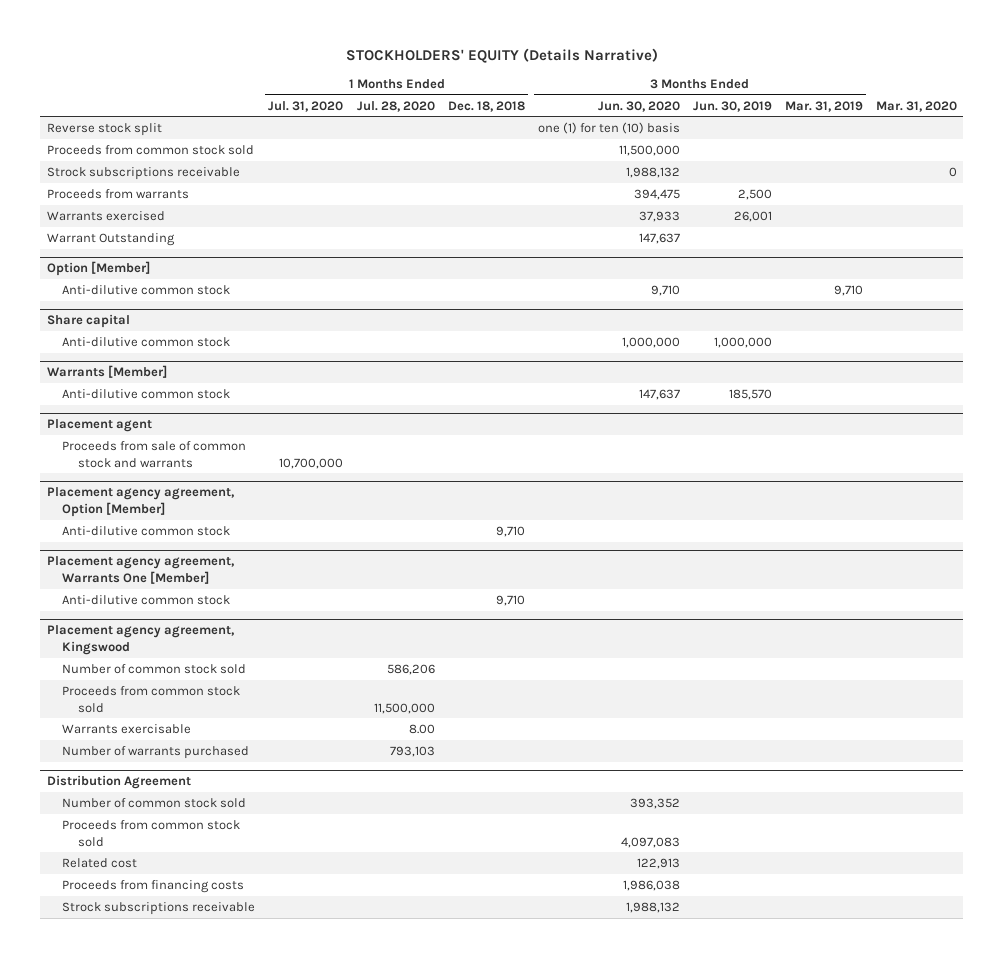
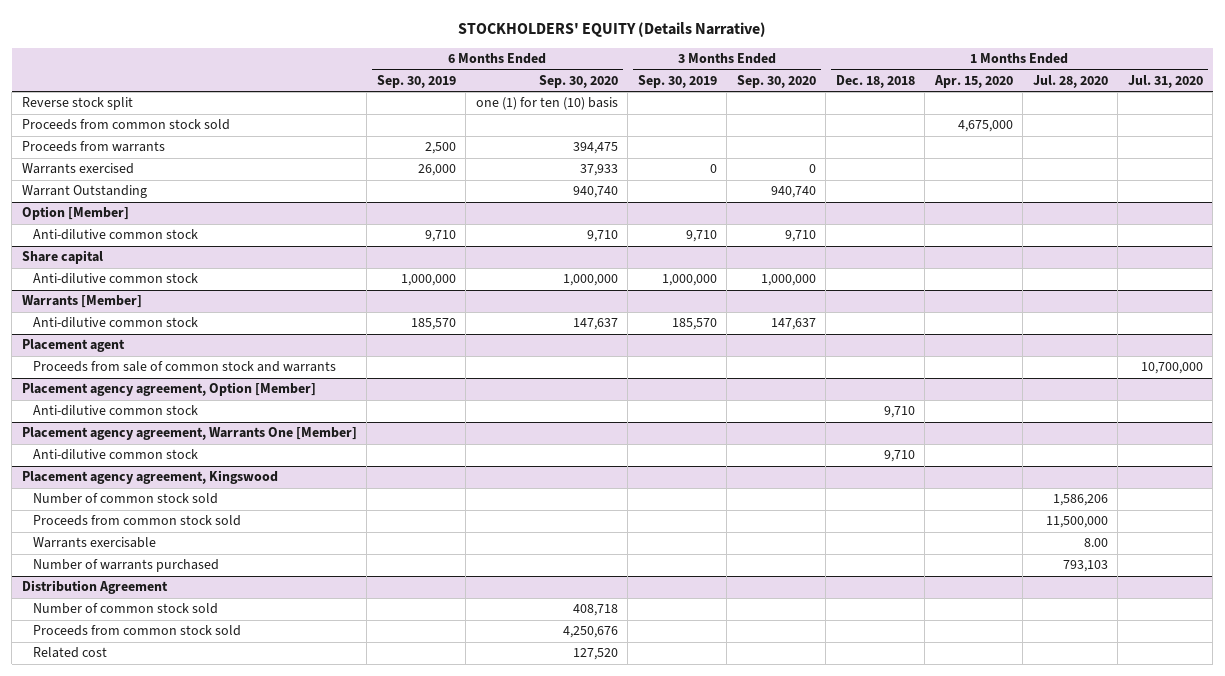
- | 1 Months Ended Jul. 31, 2020 | 1 Months Ended Jul. 28, 2020 | 1 Months Ended Dec. 18, 2018 | 3 Months Ended Jun. 30, 2020 | 3 Months Ended Jun. 30, 2019 | 3 Months Ended Mar. 31, 2019 | Mar. 31, 2020
+ | 6 Months Ended Sep. 30, 2019 | 6 Months Ended Sep. 30, 2020 | 3 Months Ended Sep. 30, 2019 | 3 Months Ended Sep. 30, 2020 | 1 Months Ended Dec. 18, 2018 | 1 Months Ended Apr. 15, 2020 | 1 Months Ended Jul. 28, 2020 | 1 Months Ended Jul. 31, 2020
- Strock subscriptions receivable | | | | 1,988,132 | | | 0
@ Placement agency agreement, Kingswood
- Number of common stock sold | | 586,206 | | | | |
+ Number of common stock sold | | | | | | | 1,586,206 |
@ Distribution Agreement
- Proceeds from financing costs | | | | 1,986,038 | | |
- Strock subscriptions receivable | | | | 1,988,132 | | |

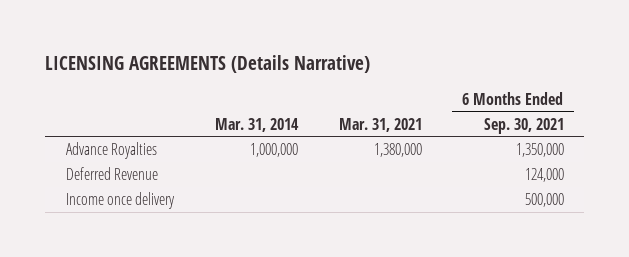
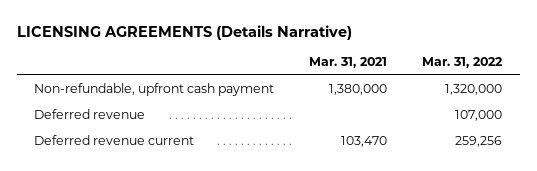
- | Mar. 31, 2014 | Mar. 31, 2021 | 6 Months Ended Sep. 30, 2021
+ | Mar. 31, 2021 | Mar. 31, 2022
- Advance Royalties | 1,000,000 | 1,380,000 | 1,350,000
- Deferred Revenue | | | 124,000
- Income once delivery | | | 500,000
+ Non-refundable, upfront cash payment | 1,380,000 | 1,320,000
+ Deferred revenue | | 107,000
+ Deferred revenue current | 103,470 | 259,256

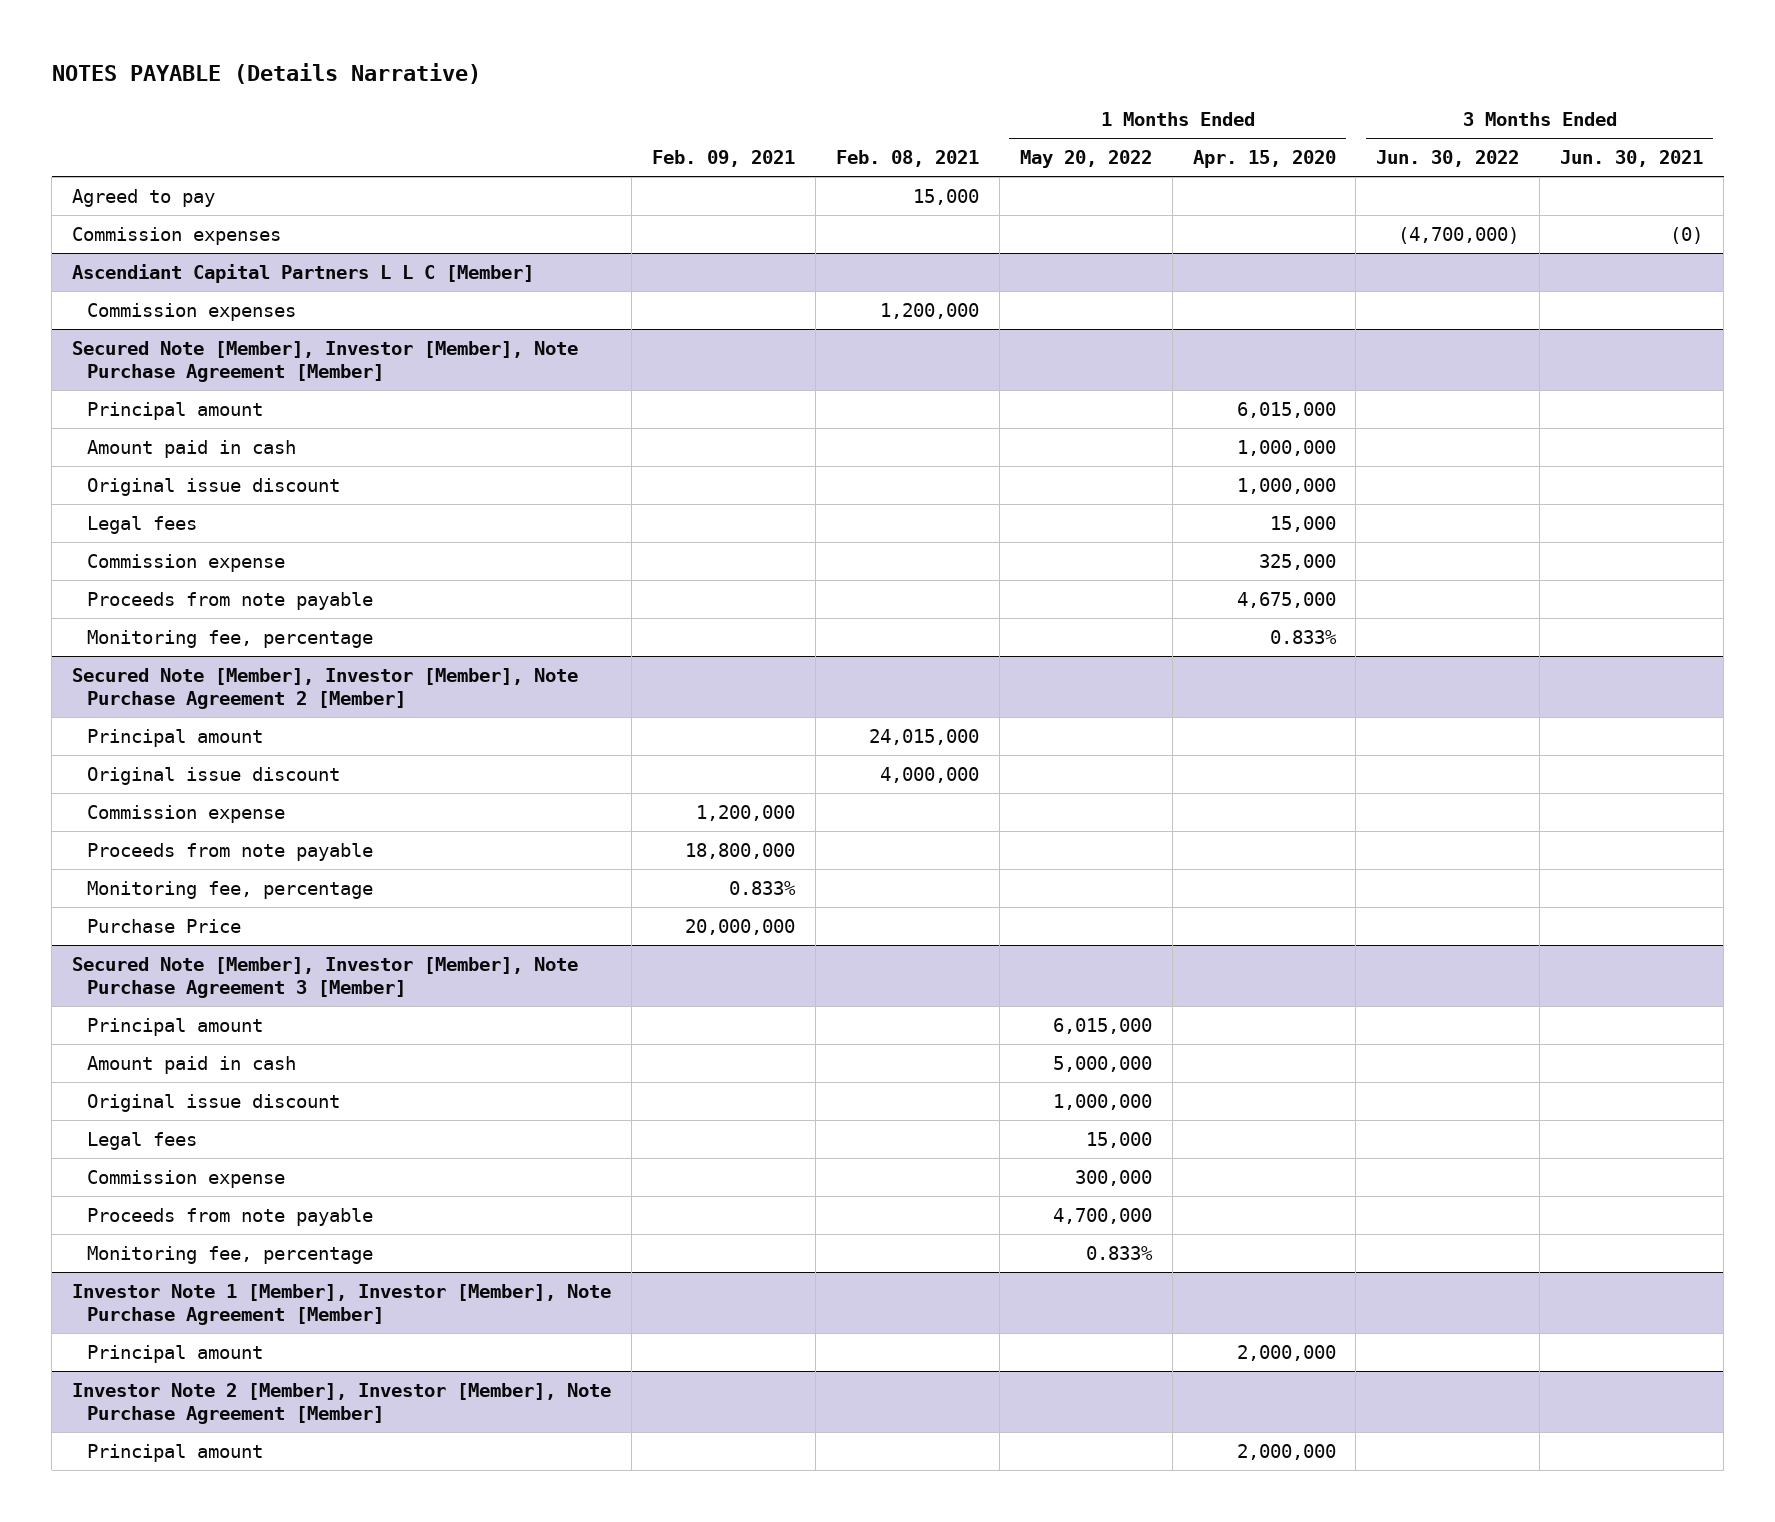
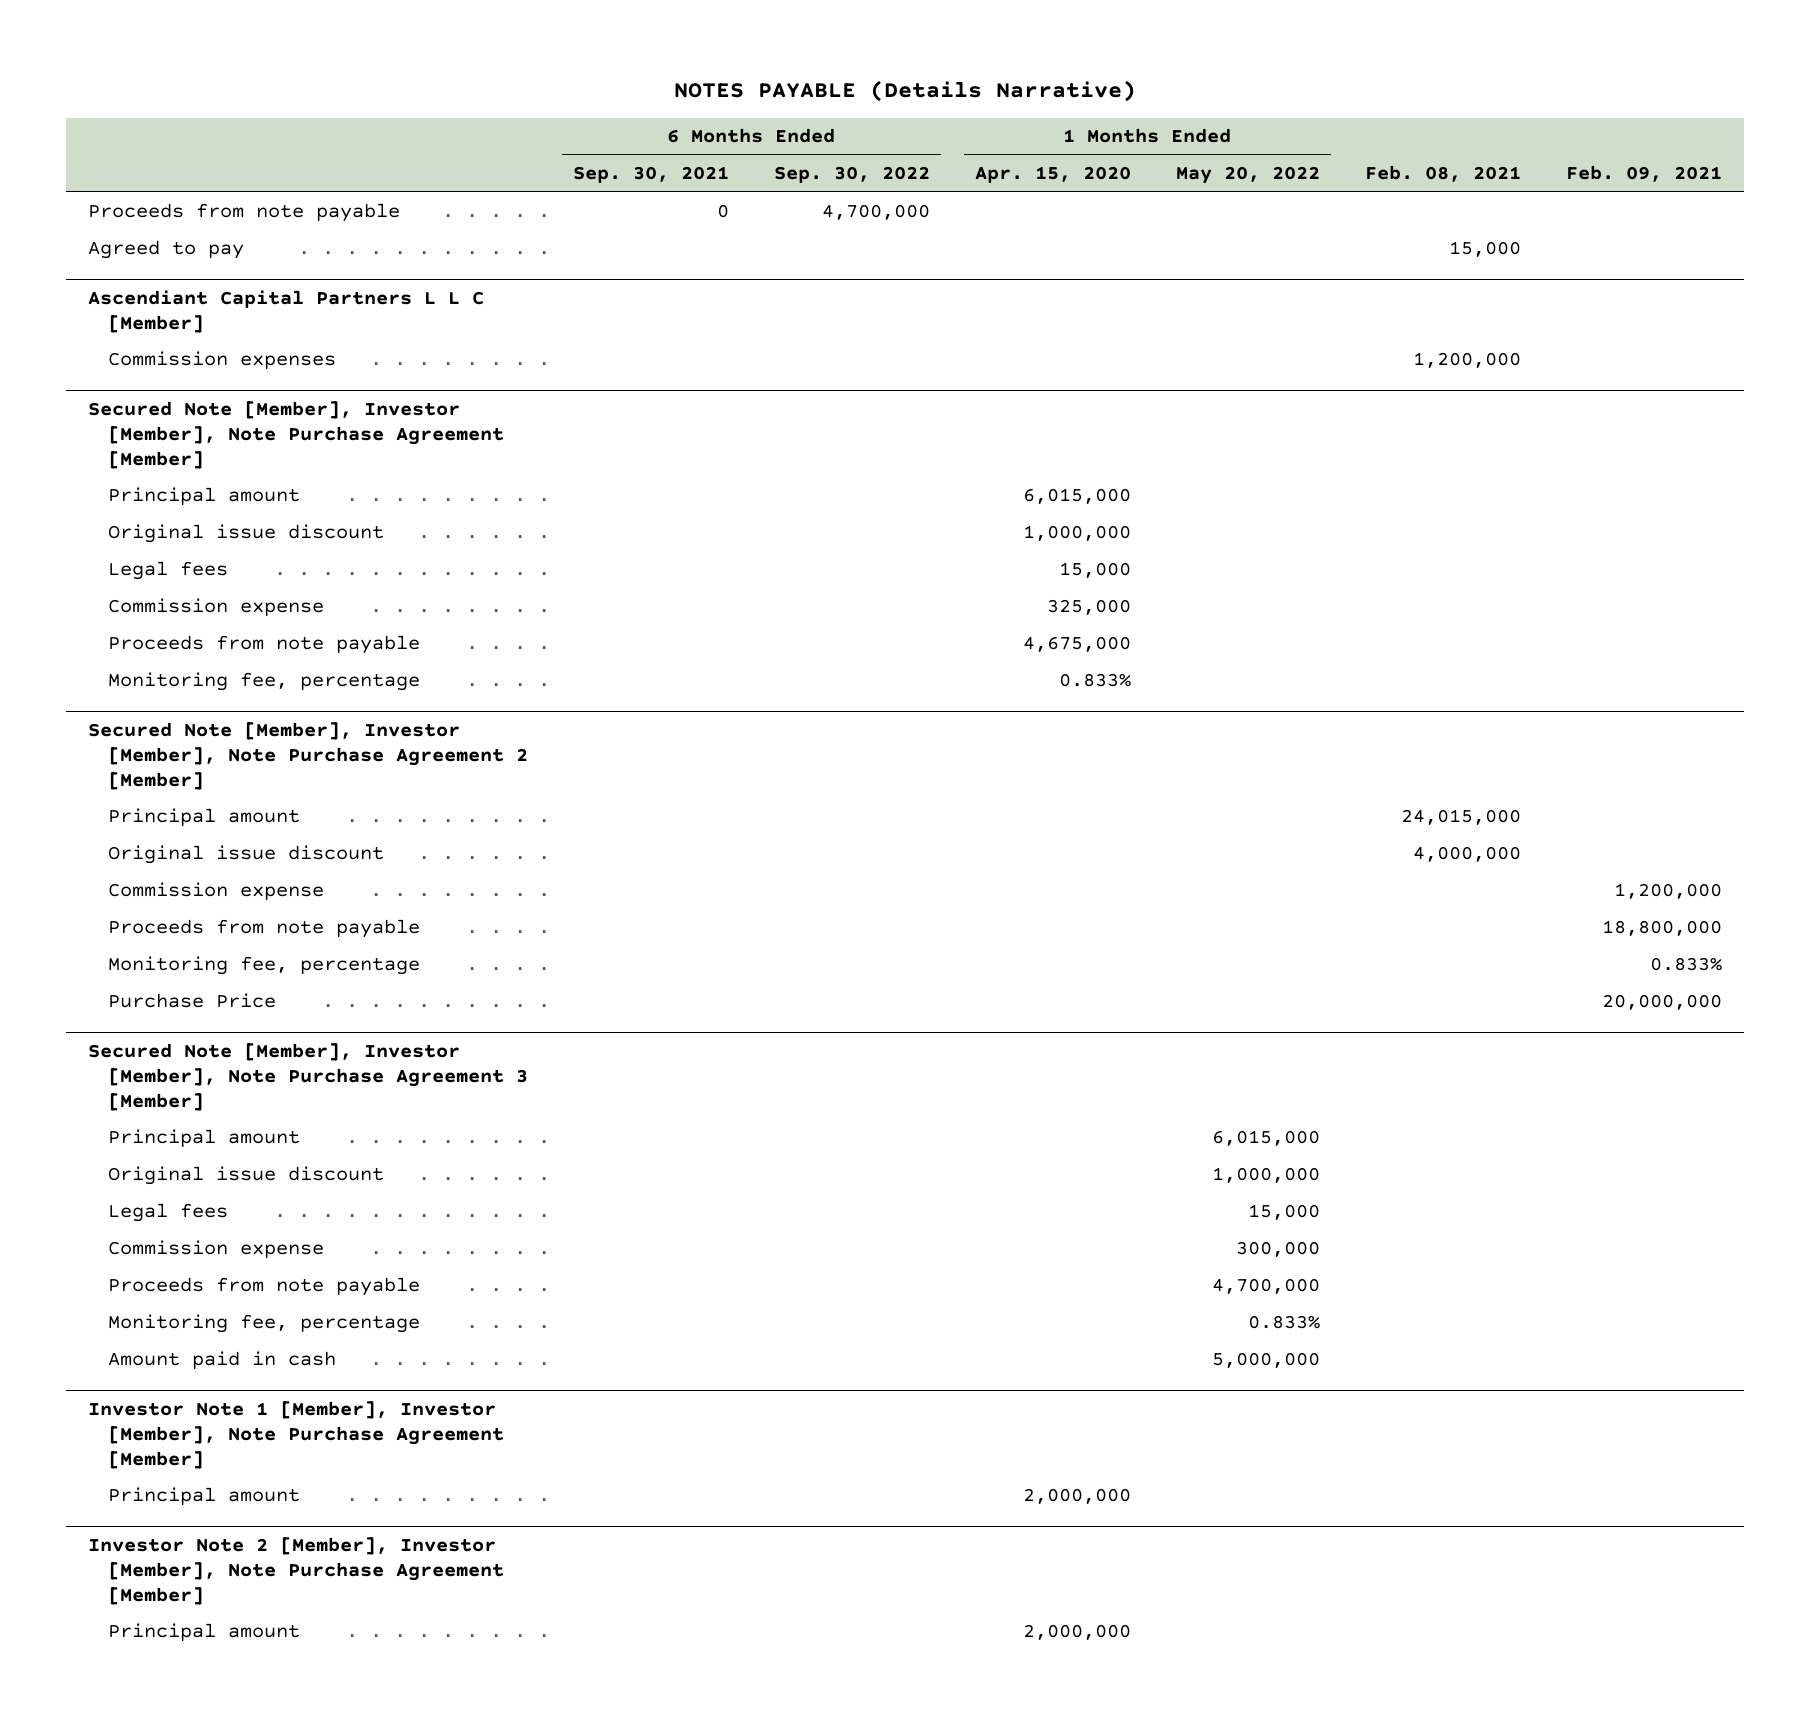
- | Feb. 09, 2021 | Feb. 08, 2021 | 1 Months Ended May 20, 2022 | 1 Months Ended Apr. 15, 2020 | 3 Months Ended Jun. 30, 2022 | 3 Months Ended Jun. 30, 2021
+ | 6 Months Ended Sep. 30, 2021 | 6 Months Ended Sep. 30, 2022 | 1 Months Ended Apr. 15, 2020 | 1 Months Ended May 20, 2022 | Feb. 08, 2021 | Feb. 09, 2021
+ Proceeds from note payable | 0 | 4,700,000 | | | |
- Commission expenses | | | | | (4,700,000) | (0)
@ Secured Note [Member], Investor [Member], Note Purchase Agreement [Member]
- Amount paid in cash | | | | 1,000,000 | |
@ Secured Note [Member], Investor [Member], Note Purchase Agreement 3 [Member]
moved down: Amount paid in cash | | | | 5,000,000 | |

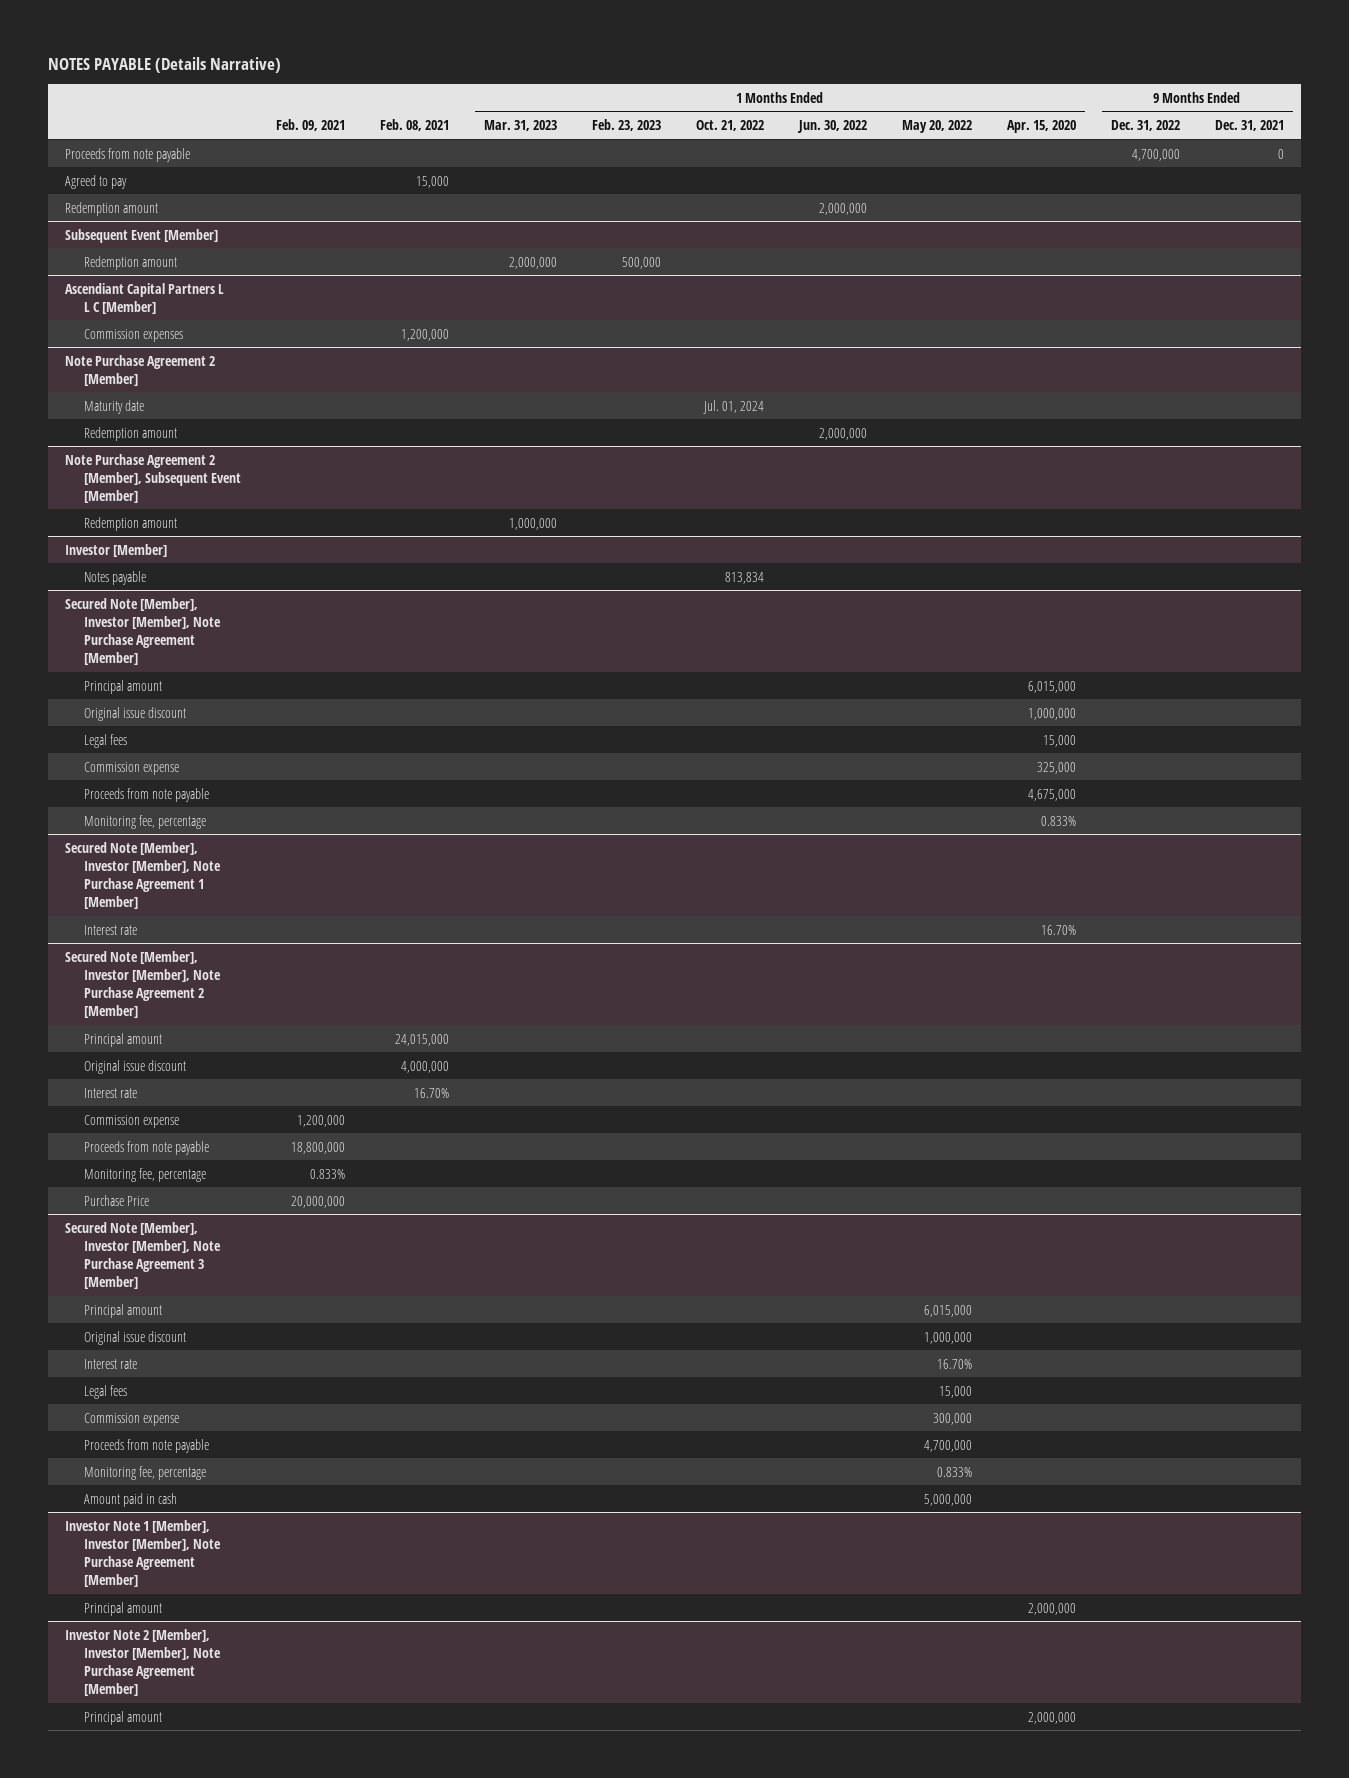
- | 6 Months Ended Sep. 30, 2021 | 6 Months Ended Sep. 30, 2022 | 1 Months Ended Apr. 15, 2020 | 1 Months Ended May 20, 2022 | Feb. 08, 2021 | Feb. 09, 2021
+ | Feb. 09, 2021 | Feb. 08, 2021 | 1 Months Ended Mar. 31, 2023 | 1 Months Ended Feb. 23, 2023 | 1 Months Ended Oct. 21, 2022 | 1 Months Ended Jun. 30, 2022 | 1 Months Ended May 20, 2022 | 1 Months Ended Apr. 15, 2020 | 9 Months Ended Dec. 31, 2022 | 9 Months Ended Dec. 31, 2021
+ Redemption amount | | | | | | 2,000,000 | | | |
+ Subsequent Event [Member]
+ Redemption amount | | | 2,000,000 | 500,000 | | | | | |
+ Note Purchase Agreement 2 [Member]
+ Maturity date | | | | | Jul. 01, 2024 | | | | |
+ Redemption amount | | | | | | 2,000,000 | | | |
+ Note Purchase Agreement 2 [Member], Subsequent Event [Member]
+ Redemption amount | | | 1,000,000 | | | | | | |
+ Investor [Member]
+ Notes payable | | | | | 813,834 | | | | |
+ Secured Note [Member], Investor [Member], Note Purchase Agreement 1 [Member]
+ Interest rate | | | | | | | | 16.70% | |
@ Secured Note [Member], Investor [Member], Note Purchase Agreement 2 [Member]
+ Interest rate | | 16.70% | | | | | | | |
@ Secured Note [Member], Investor [Member], Note Purchase Agreement 3 [Member]
+ Interest rate | | | | | | | 16.70% | | |

